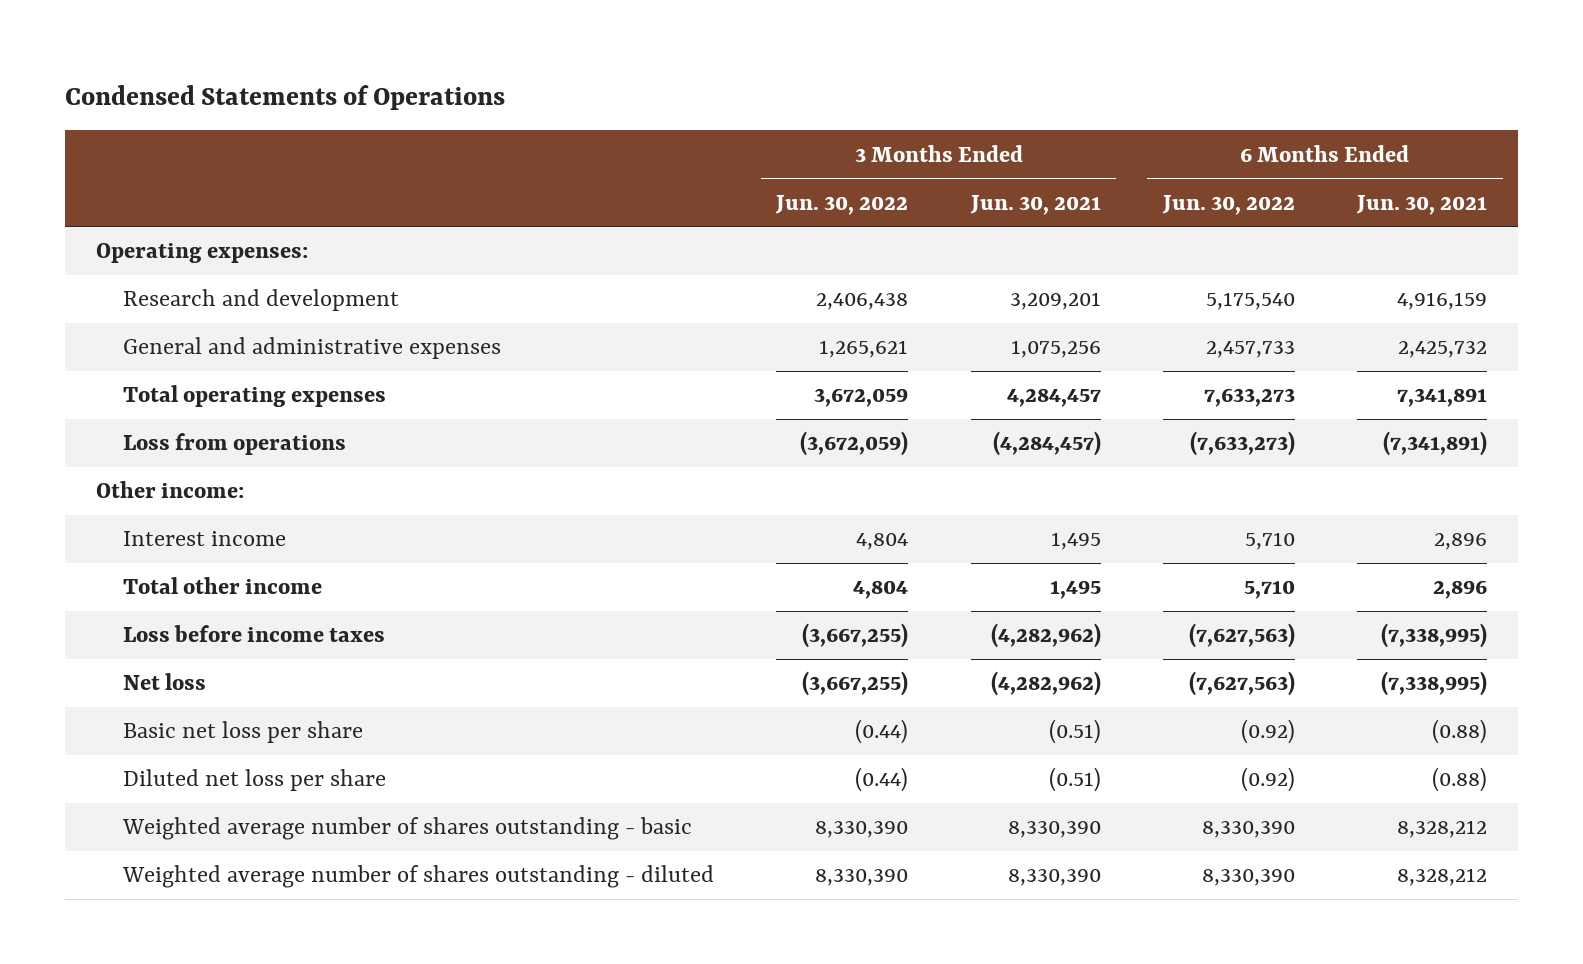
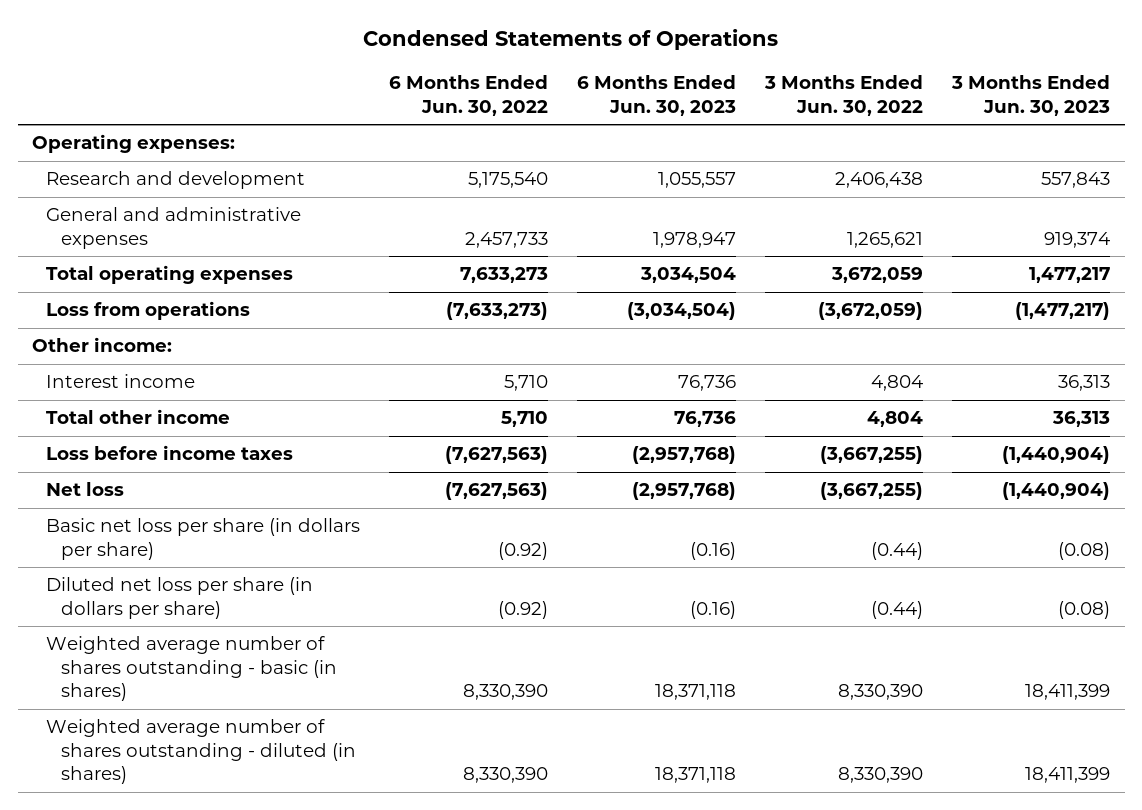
- | 3 Months Ended Jun. 30, 2022 | 3 Months Ended Jun. 30, 2021 | 6 Months Ended Jun. 30, 2022 | 6 Months Ended Jun. 30, 2021
+ | 6 Months Ended Jun. 30, 2022 | 6 Months Ended Jun. 30, 2023 | 3 Months Ended Jun. 30, 2022 | 3 Months Ended Jun. 30, 2023
- Basic net loss per share | (0.44) | (0.51) | (0.92) | (0.88)
- Diluted net loss per share | (0.44) | (0.51) | (0.92) | (0.88)
- Weighted average number of shares outstanding - basic | 8,330,390 | 8,330,390 | 8,330,390 | 8,328,212
- Weighted average number of shares outstanding - diluted | 8,330,390 | 8,330,390 | 8,330,390 | 8,328,212
+ Basic net loss per share (in dollars per share) | (0.92) | (0.16) | (0.44) | (0.08)
+ Diluted net loss per share (in dollars per share) | (0.92) | (0.16) | (0.44) | (0.08)
+ Weighted average number of shares outstanding - basic (in shares) | 8,330,390 | 18,371,118 | 8,330,390 | 18,411,399
+ Weighted average number of shares outstanding - diluted (in shares) | 8,330,390 | 18,371,118 | 8,330,390 | 18,411,399

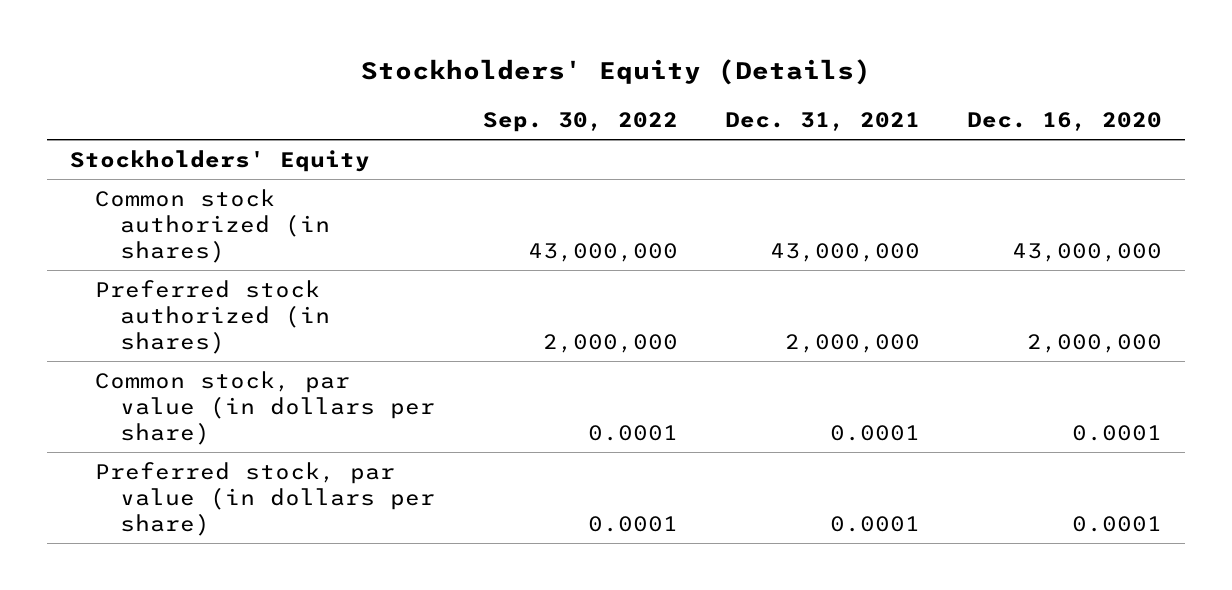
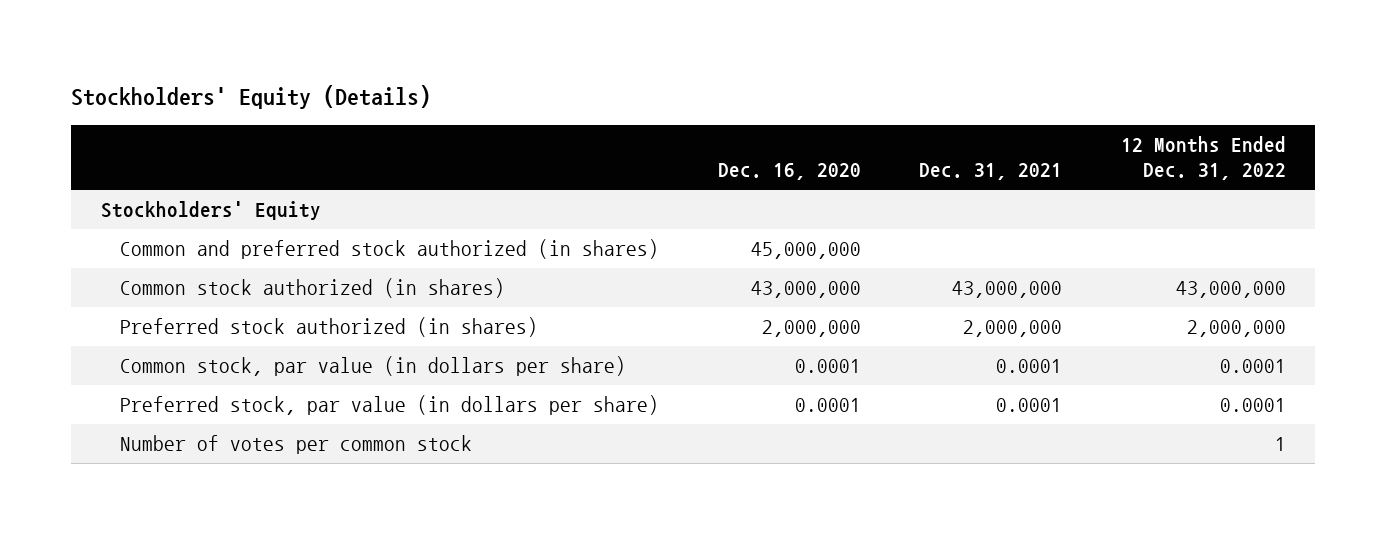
- | Sep. 30, 2022 | Dec. 31, 2021 | Dec. 16, 2020
+ | Dec. 16, 2020 | Dec. 31, 2021 | 12 Months Ended Dec. 31, 2022
+ Common and preferred stock authorized (in shares) | 45,000,000 | |
+ Number of votes per common stock | | | 1

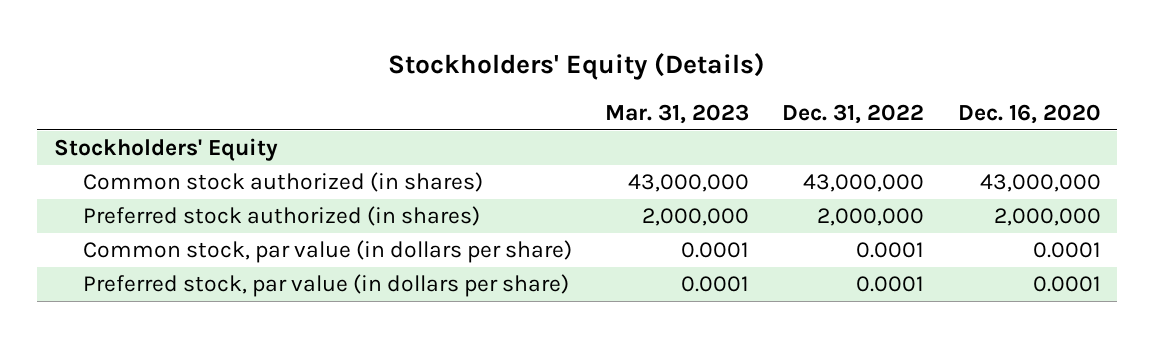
- | Dec. 16, 2020 | Dec. 31, 2021 | 12 Months Ended Dec. 31, 2022
+ | Mar. 31, 2023 | Dec. 31, 2022 | Dec. 16, 2020
- Common and preferred stock authorized (in shares) | 45,000,000 | |
- Number of votes per common stock | | | 1

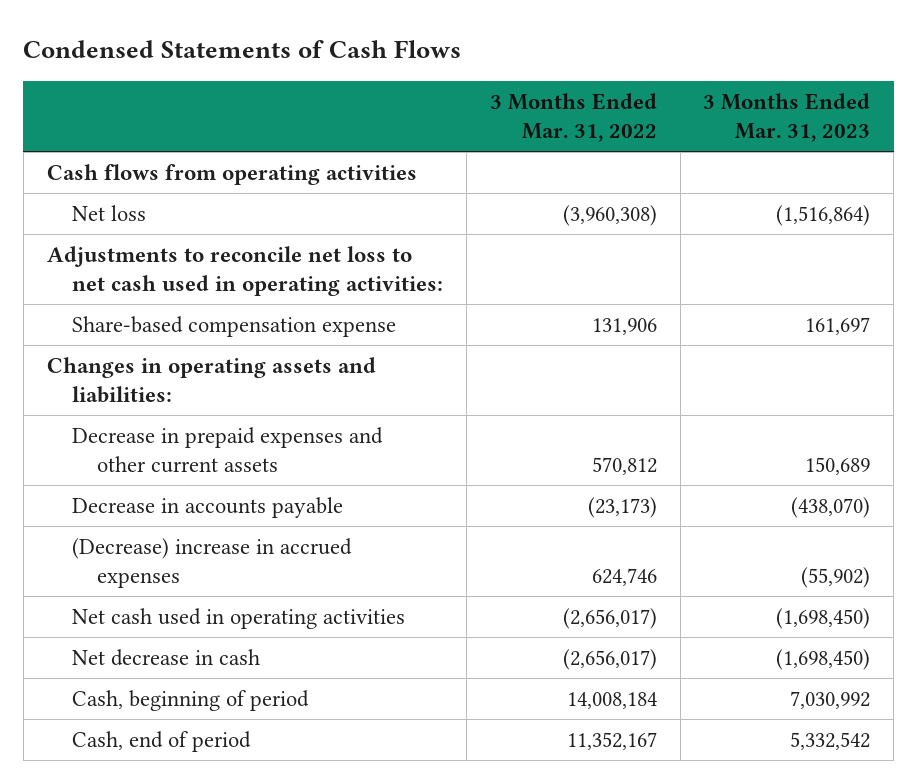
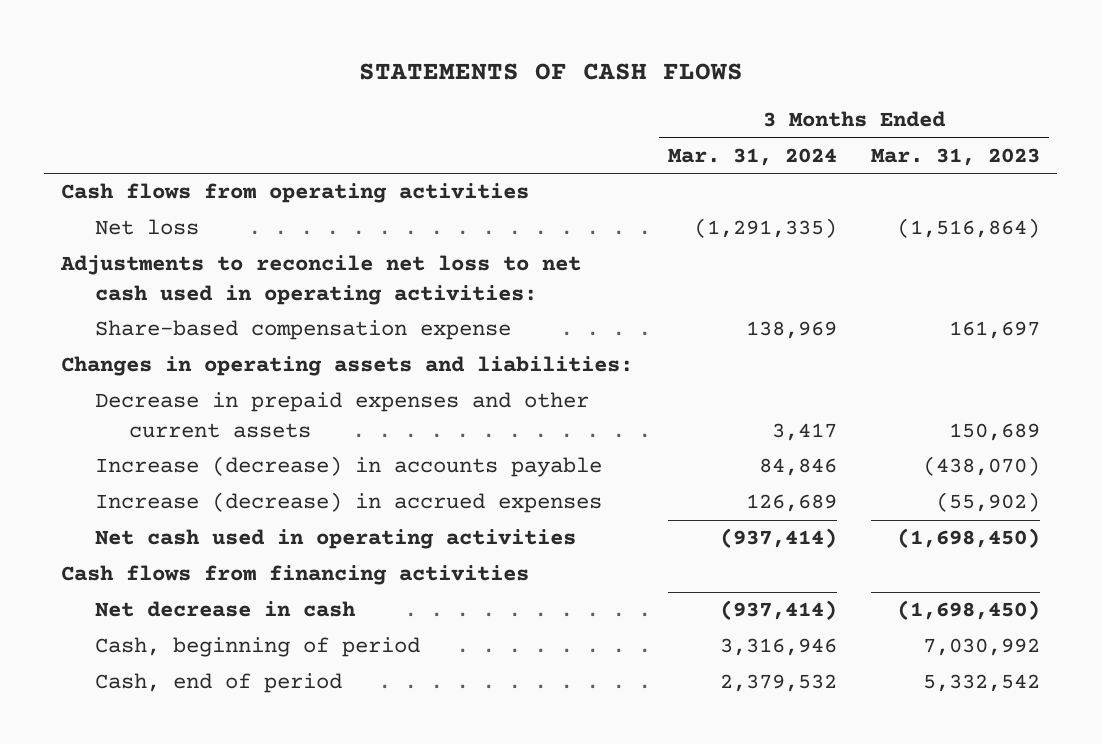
- Condensed Statements of Cash Flows
+ STATEMENTS OF CASH FLOWS
- | 3 Months Ended Mar. 31, 2022 | 3 Months Ended Mar. 31, 2023
+ | 3 Months Ended Mar. 31, 2024 | 3 Months Ended Mar. 31, 2023
- Decrease in accounts payable | (23,173) | (438,070)
- (Decrease) increase in accrued expenses | 624,746 | (55,902)
+ Increase (decrease) in accounts payable | 84,846 | (438,070)
+ Increase (decrease) in accrued expenses | 126,689 | (55,902)
+ Cash flows from financing activities

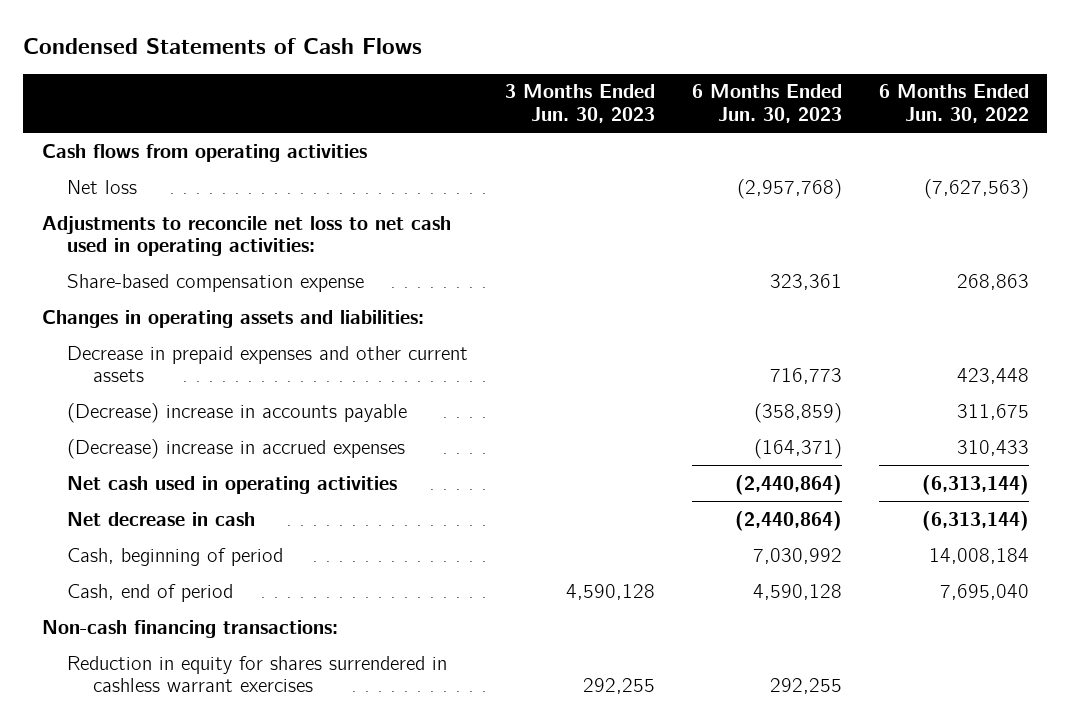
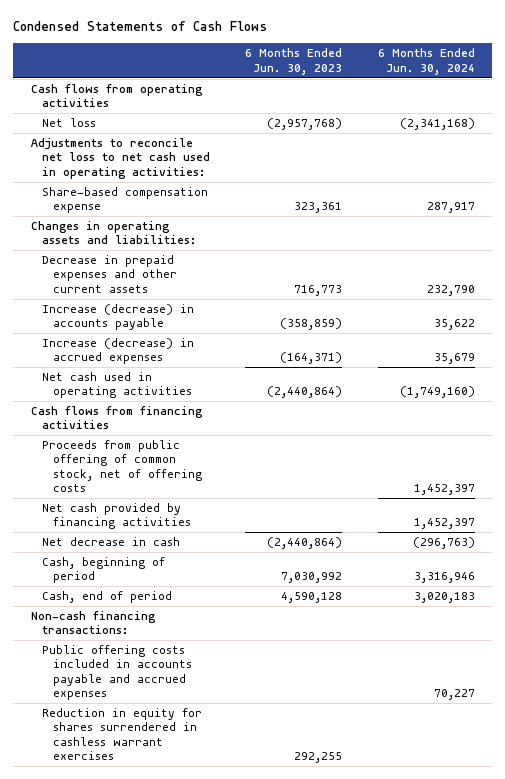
- | 3 Months Ended Jun. 30, 2023 | 6 Months Ended Jun. 30, 2023 | 6 Months Ended Jun. 30, 2022
+ | 6 Months Ended Jun. 30, 2023 | 6 Months Ended Jun. 30, 2024
- (Decrease) increase in accounts payable | | (358,859) | 311,675
- (Decrease) increase in accrued expenses | | (164,371) | 310,433
+ Increase (decrease) in accounts payable | (358,859) | 35,622
+ Increase (decrease) in accrued expenses | (164,371) | 35,679
+ Cash flows from financing activities
+ Proceeds from public offering of common stock, net of offering costs | | 1,452,397
+ Net cash provided by financing activities | | 1,452,397
+ Public offering costs included in accounts payable and accrued expenses | | 70,227

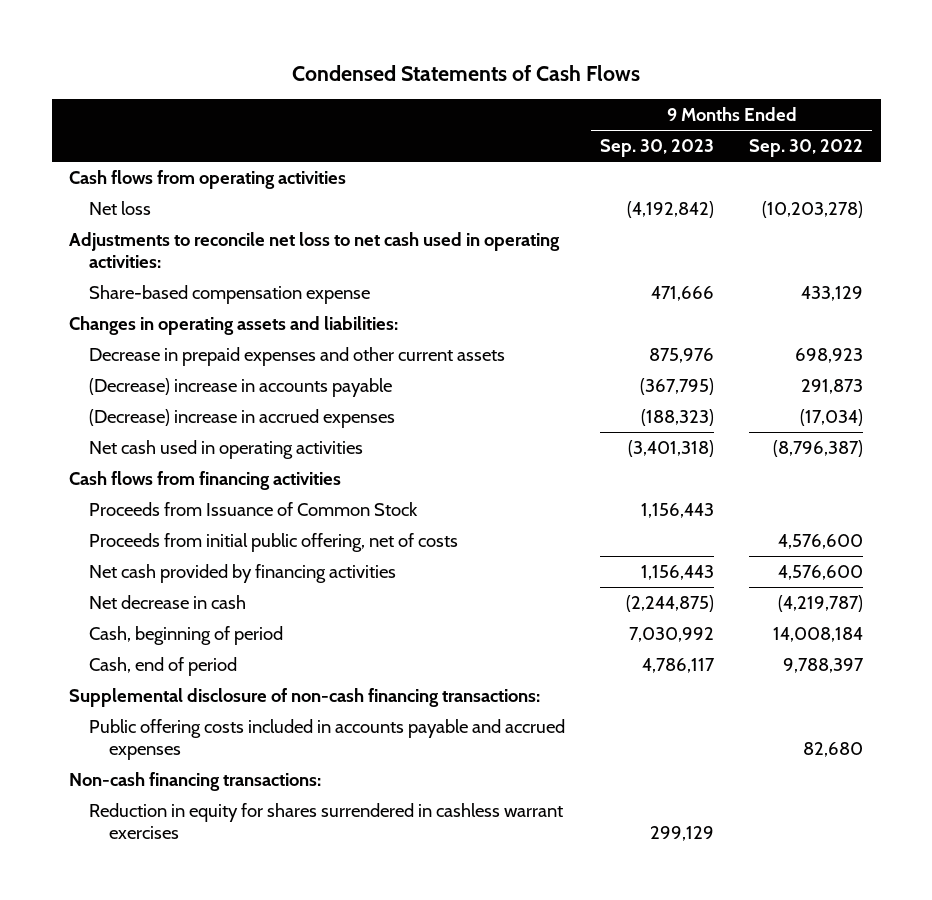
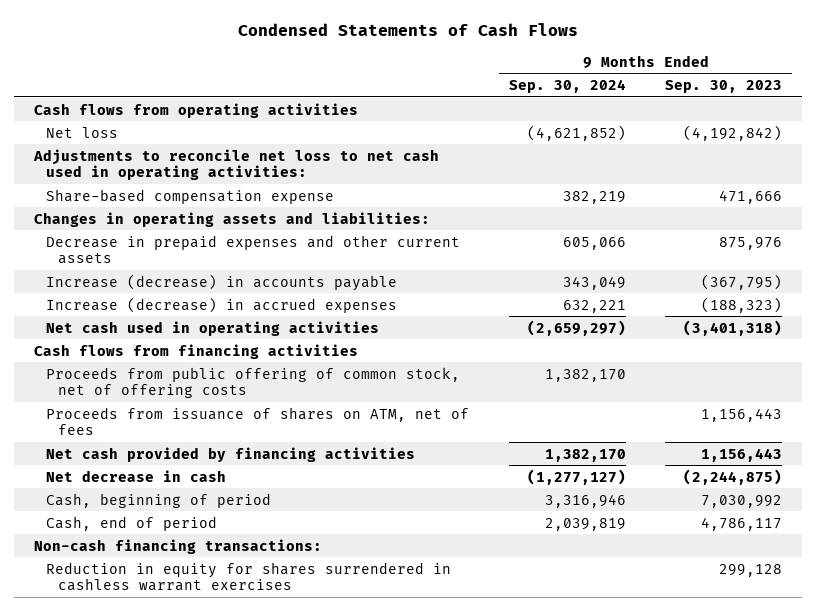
- | 9 Months Ended Sep. 30, 2023 | 9 Months Ended Sep. 30, 2022
+ | 9 Months Ended Sep. 30, 2024 | 9 Months Ended Sep. 30, 2023
- (Decrease) increase in accounts payable | (367,795) | 291,873
- (Decrease) increase in accrued expenses | (188,323) | (17,034)
+ Increase (decrease) in accounts payable | 343,049 | (367,795)
+ Increase (decrease) in accrued expenses | 632,221 | (188,323)
- Proceeds from Issuance of Common Stock | 1,156,443 |
- Proceeds from initial public offering, net of costs | | 4,576,600
+ Proceeds from public offering of common stock, net of offering costs | 1,382,170 |
+ Proceeds from issuance of shares on ATM, net of fees | | 1,156,443
- Supplemental disclosure of non-cash financing transactions:
- Public offering costs included in accounts payable and accrued expenses | | 82,680
- Reduction in equity for shares surrendered in cashless warrant exercises | 299,129 |
+ Reduction in equity for shares surrendered in cashless warrant exercises | | 299,128

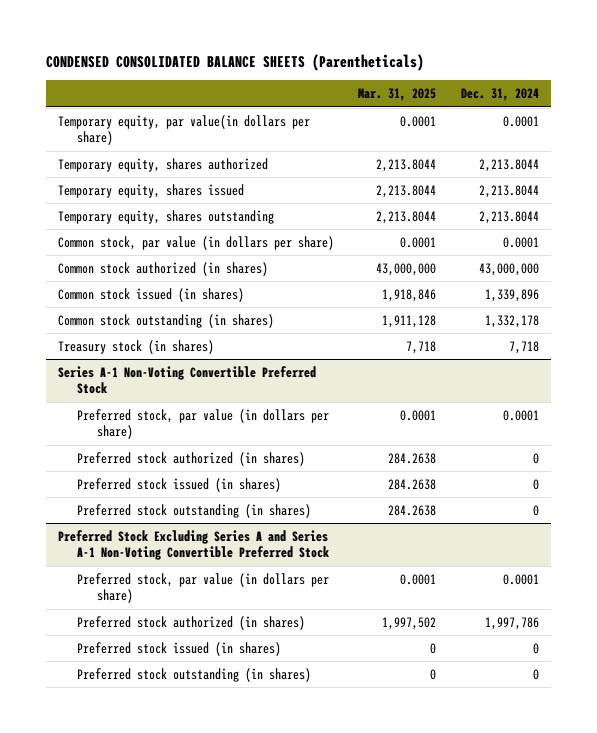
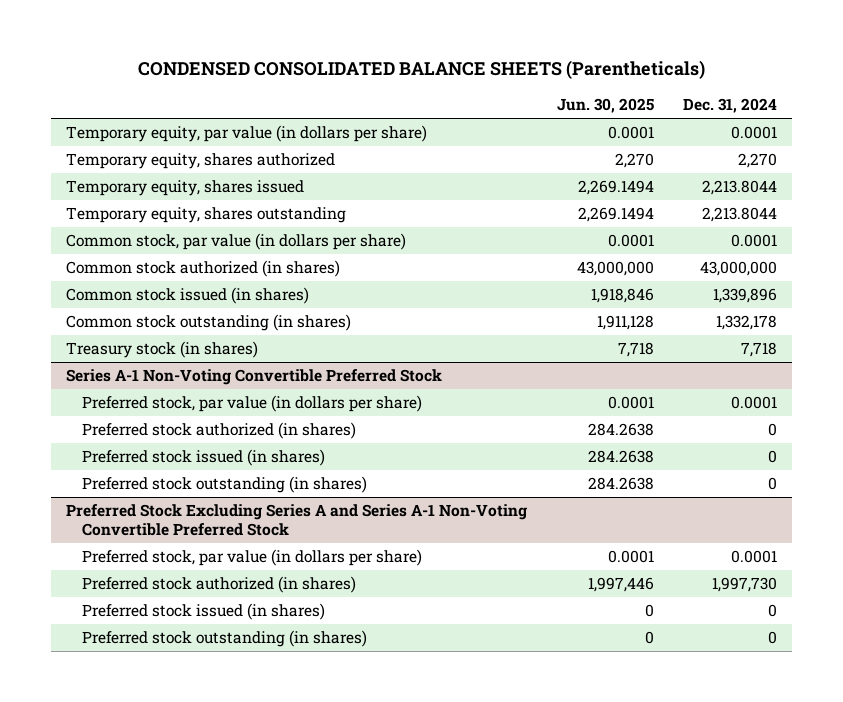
- | Mar. 31, 2025 | Dec. 31, 2024
+ | Jun. 30, 2025 | Dec. 31, 2024
- Temporary equity, par value(in dollars per share) | 0.0001 | 0.0001
- Temporary equity, shares authorized | 2,213.8044 | 2,213.8044
+ Temporary equity, par value (in dollars per share) | 0.0001 | 0.0001
+ Temporary equity, shares authorized | 2,270 | 2,270
@ Preferred Stock Excluding Series A and Series A-1 Non-Voting Convertible Preferred Stock
- Preferred stock authorized (in shares) | 1,997,502 | 1,997,786
+ Preferred stock authorized (in shares) | 1,997,446 | 1,997,730

